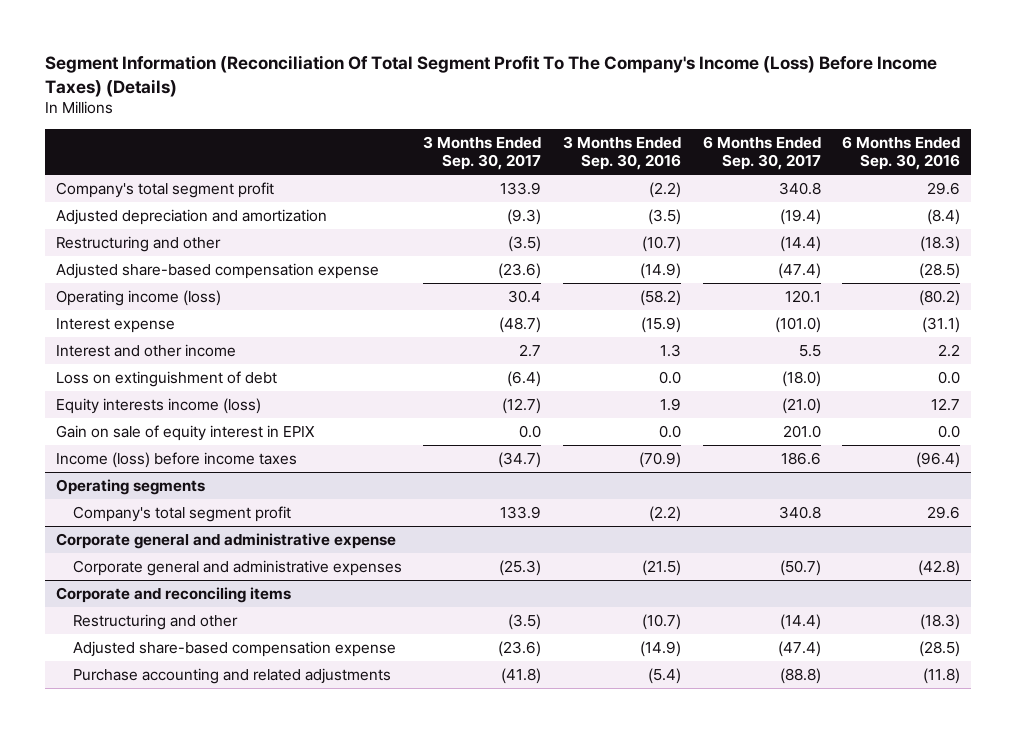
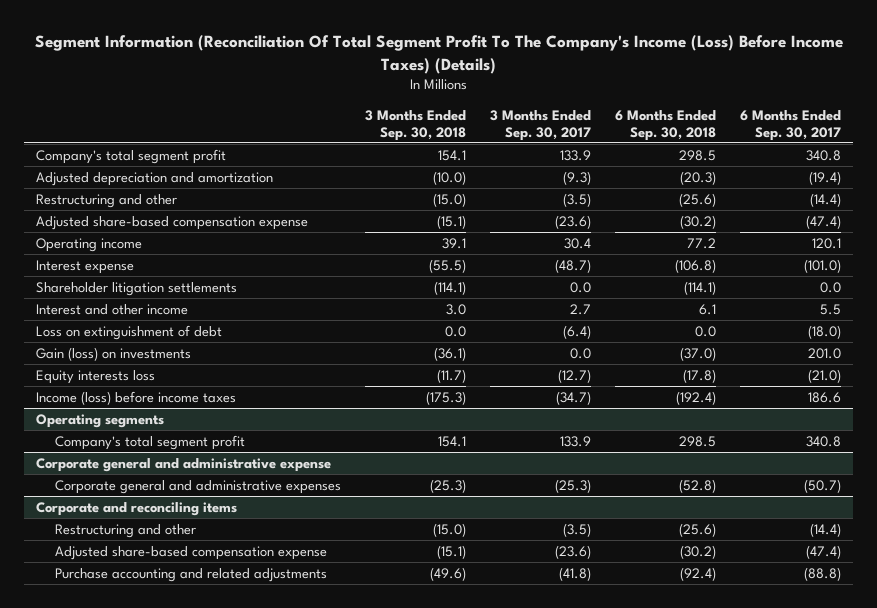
- | 3 Months Ended Sep. 30, 2017 | 3 Months Ended Sep. 30, 2016 | 6 Months Ended Sep. 30, 2017 | 6 Months Ended Sep. 30, 2016
+ | 3 Months Ended Sep. 30, 2018 | 3 Months Ended Sep. 30, 2017 | 6 Months Ended Sep. 30, 2018 | 6 Months Ended Sep. 30, 2017
- Operating income (loss) | 30.4 | (58.2) | 120.1 | (80.2)
+ Operating income | 39.1 | 30.4 | 77.2 | 120.1
+ Shareholder litigation settlements | (114.1) | 0.0 | (114.1) | 0.0
- Equity interests income (loss) | (12.7) | 1.9 | (21.0) | 12.7
- Gain on sale of equity interest in EPIX | 0.0 | 0.0 | 201.0 | 0.0
+ Gain (loss) on investments | (36.1) | 0.0 | (37.0) | 201.0
+ Equity interests loss | (11.7) | (12.7) | (17.8) | (21.0)

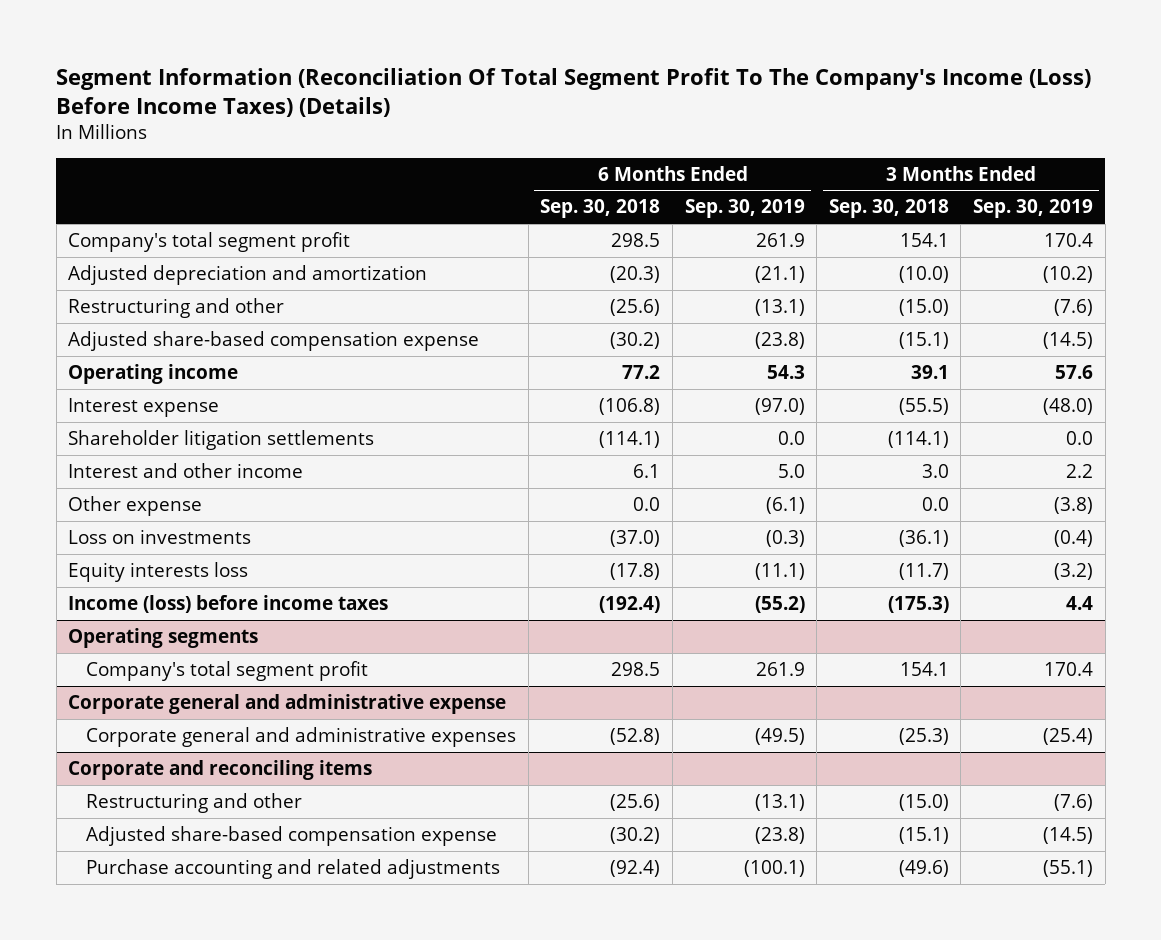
- | 3 Months Ended Sep. 30, 2018 | 3 Months Ended Sep. 30, 2017 | 6 Months Ended Sep. 30, 2018 | 6 Months Ended Sep. 30, 2017
+ | 6 Months Ended Sep. 30, 2018 | 6 Months Ended Sep. 30, 2019 | 3 Months Ended Sep. 30, 2018 | 3 Months Ended Sep. 30, 2019
- Loss on extinguishment of debt | 0.0 | (6.4) | 0.0 | (18.0)
- Gain (loss) on investments | (36.1) | 0.0 | (37.0) | 201.0
+ Other expense | 0.0 | (6.1) | 0.0 | (3.8)
+ Loss on investments | (37.0) | (0.3) | (36.1) | (0.4)

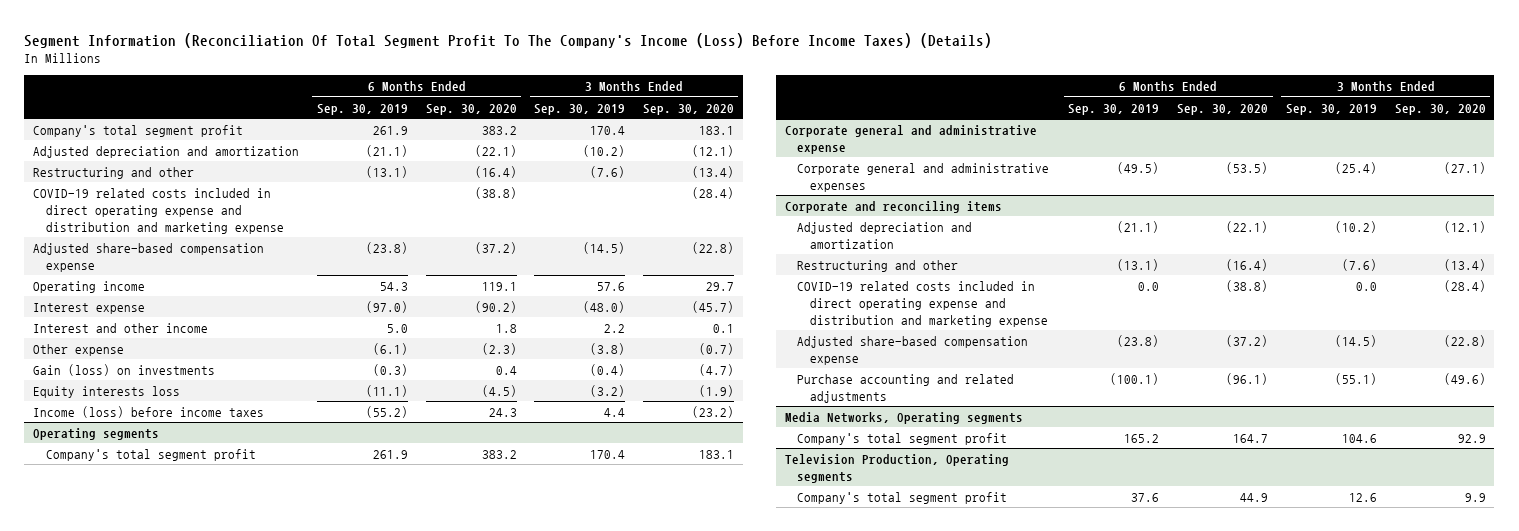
- | 6 Months Ended Sep. 30, 2018 | 6 Months Ended Sep. 30, 2019 | 3 Months Ended Sep. 30, 2018 | 3 Months Ended Sep. 30, 2019
+ | 6 Months Ended Sep. 30, 2019 | 6 Months Ended Sep. 30, 2020 | 3 Months Ended Sep. 30, 2019 | 3 Months Ended Sep. 30, 2020
+ COVID-19 related costs included in direct operating expense and distribution and marketing expense | | (38.8) | | (28.4)
- Shareholder litigation settlements | (114.1) | 0.0 | (114.1) | 0.0
- Loss on investments | (37.0) | (0.3) | (36.1) | (0.4)
+ Gain (loss) on investments | (0.3) | 0.4 | (0.4) | (4.7)
@ Corporate and reconciling items
+ Adjusted depreciation and amortization | (21.1) | (22.1) | (10.2) | (12.1)
+ COVID-19 related costs included in direct operating expense and distribution and marketing expense | 0.0 | (38.8) | 0.0 | (28.4)
+ Media Networks, Operating segments
+ Company's total segment profit | 165.2 | 164.7 | 104.6 | 92.9
+ Television Production, Operating segments
+ Company's total segment profit | 37.6 | 44.9 | 12.6 | 9.9

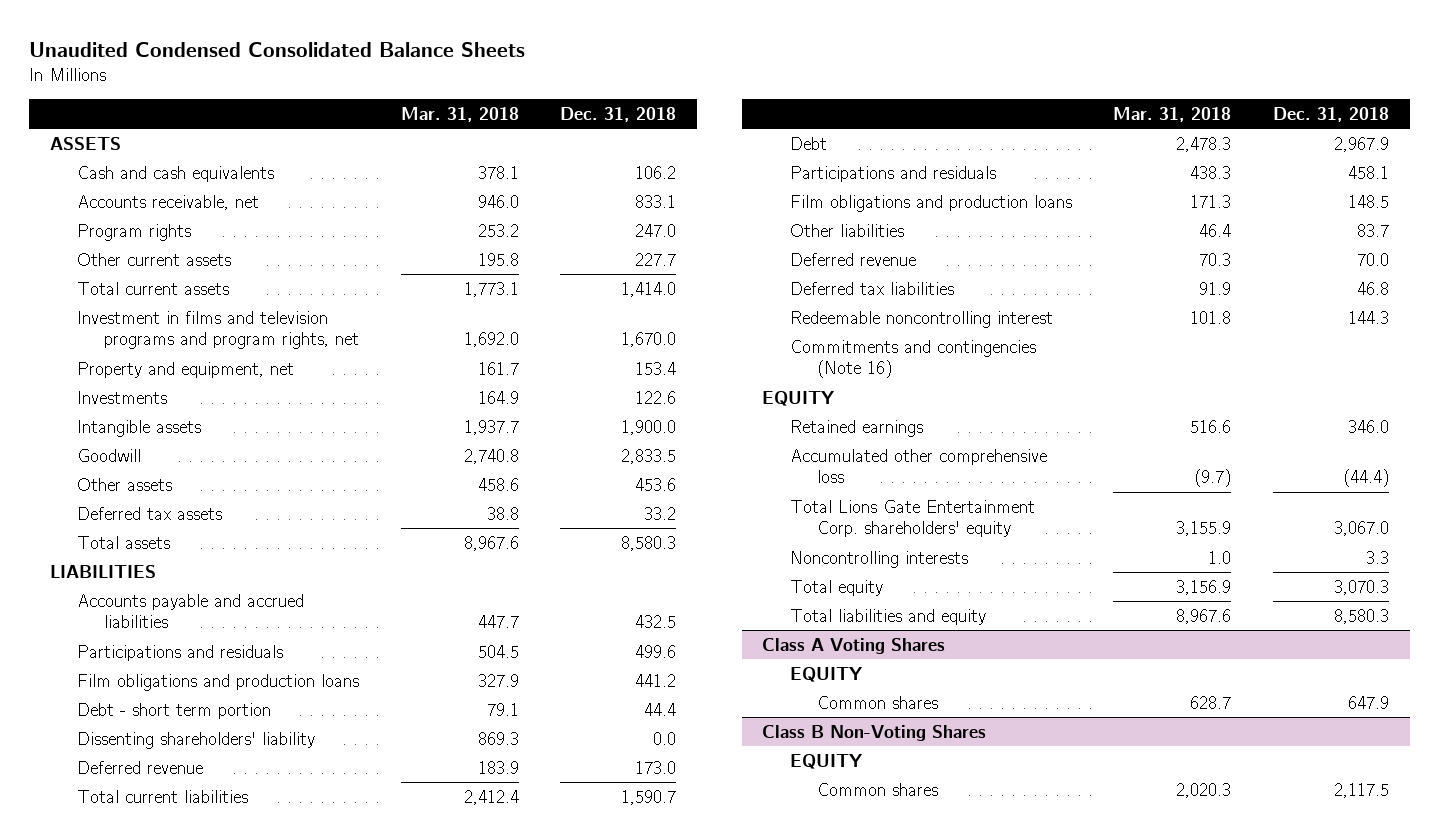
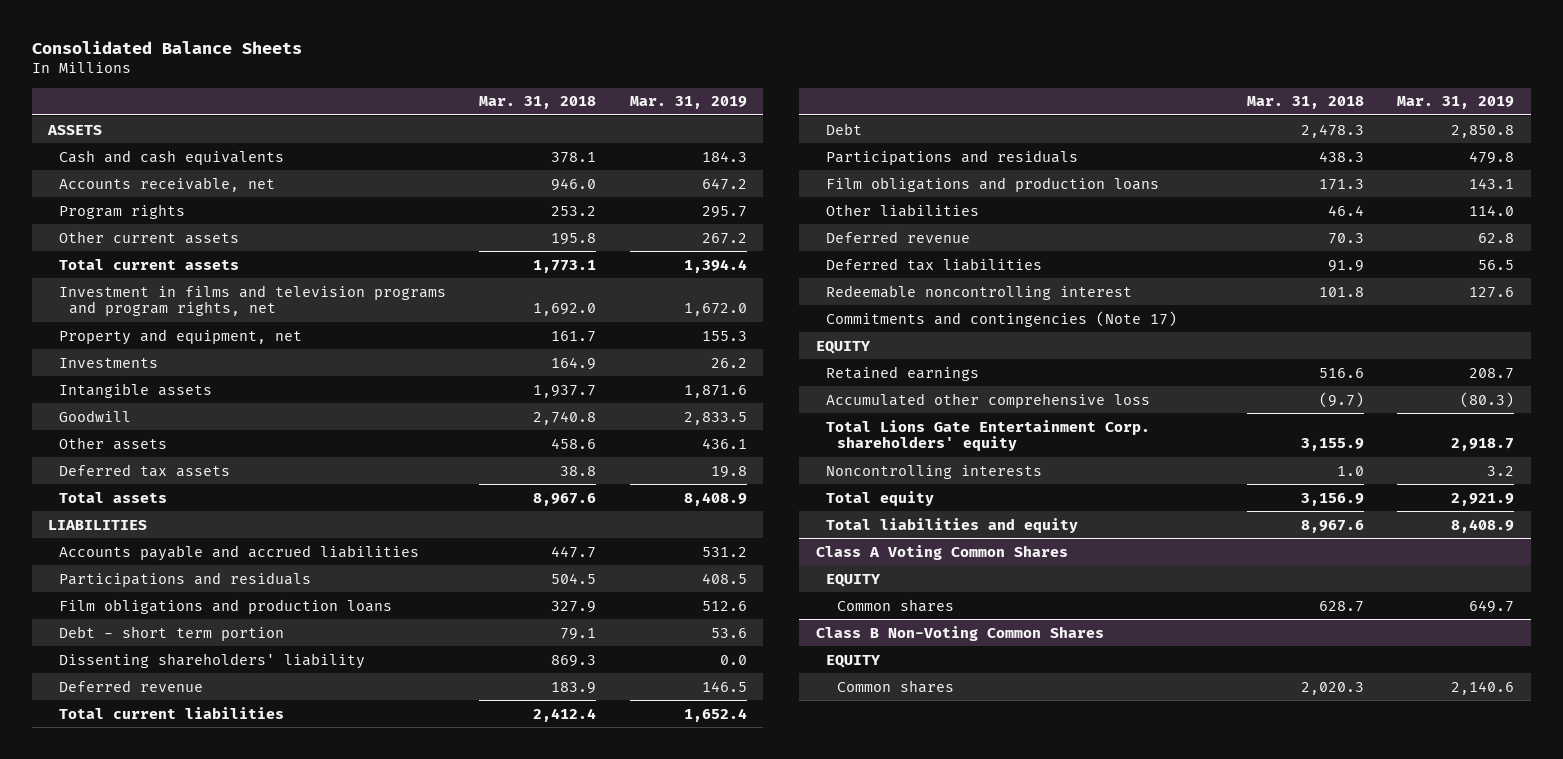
- Unaudited Condensed Consolidated Balance Sheets
+ Consolidated Balance Sheets
- | Mar. 31, 2018 | Dec. 31, 2018
+ | Mar. 31, 2018 | Mar. 31, 2019
- Commitments and contingencies (Note 16)
+ Commitments and contingencies (Note 17)
- Class A Voting Shares
+ Class A Voting Common Shares
- Class B Non-Voting Shares
+ Class B Non-Voting Common Shares

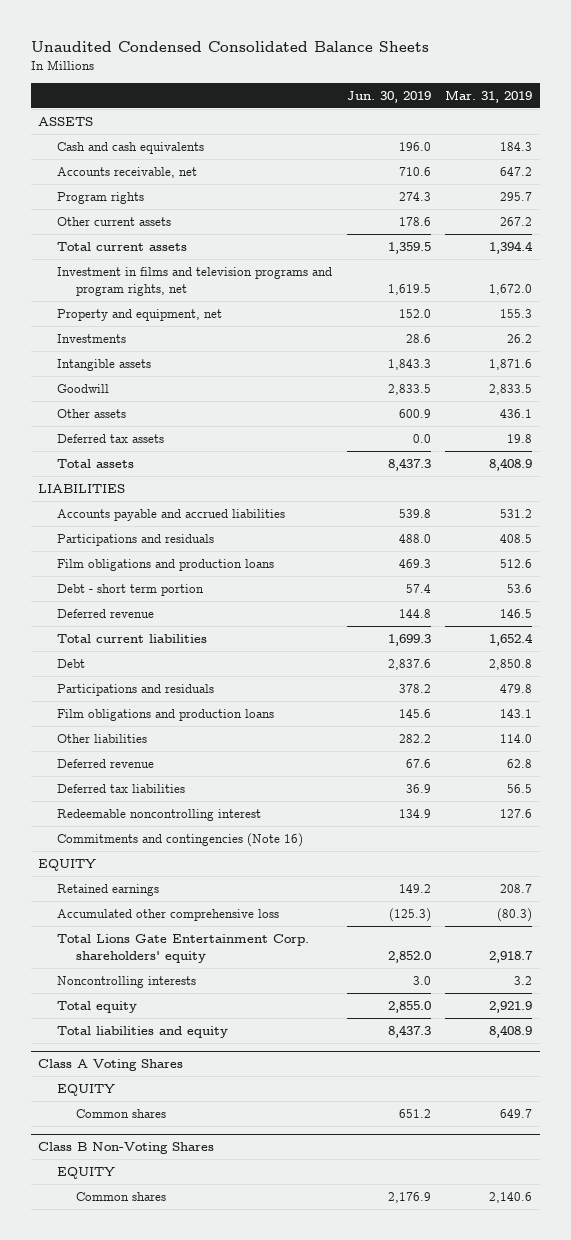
- Consolidated Balance Sheets
+ Unaudited Condensed Consolidated Balance Sheets
- | Mar. 31, 2018 | Mar. 31, 2019
+ | Jun. 30, 2019 | Mar. 31, 2019
- Dissenting shareholders' liability | 869.3 | 0.0
- Commitments and contingencies (Note 17)
+ Commitments and contingencies (Note 16)
- Class A Voting Common Shares
+ Class A Voting Shares
- Class B Non-Voting Common Shares
+ Class B Non-Voting Shares

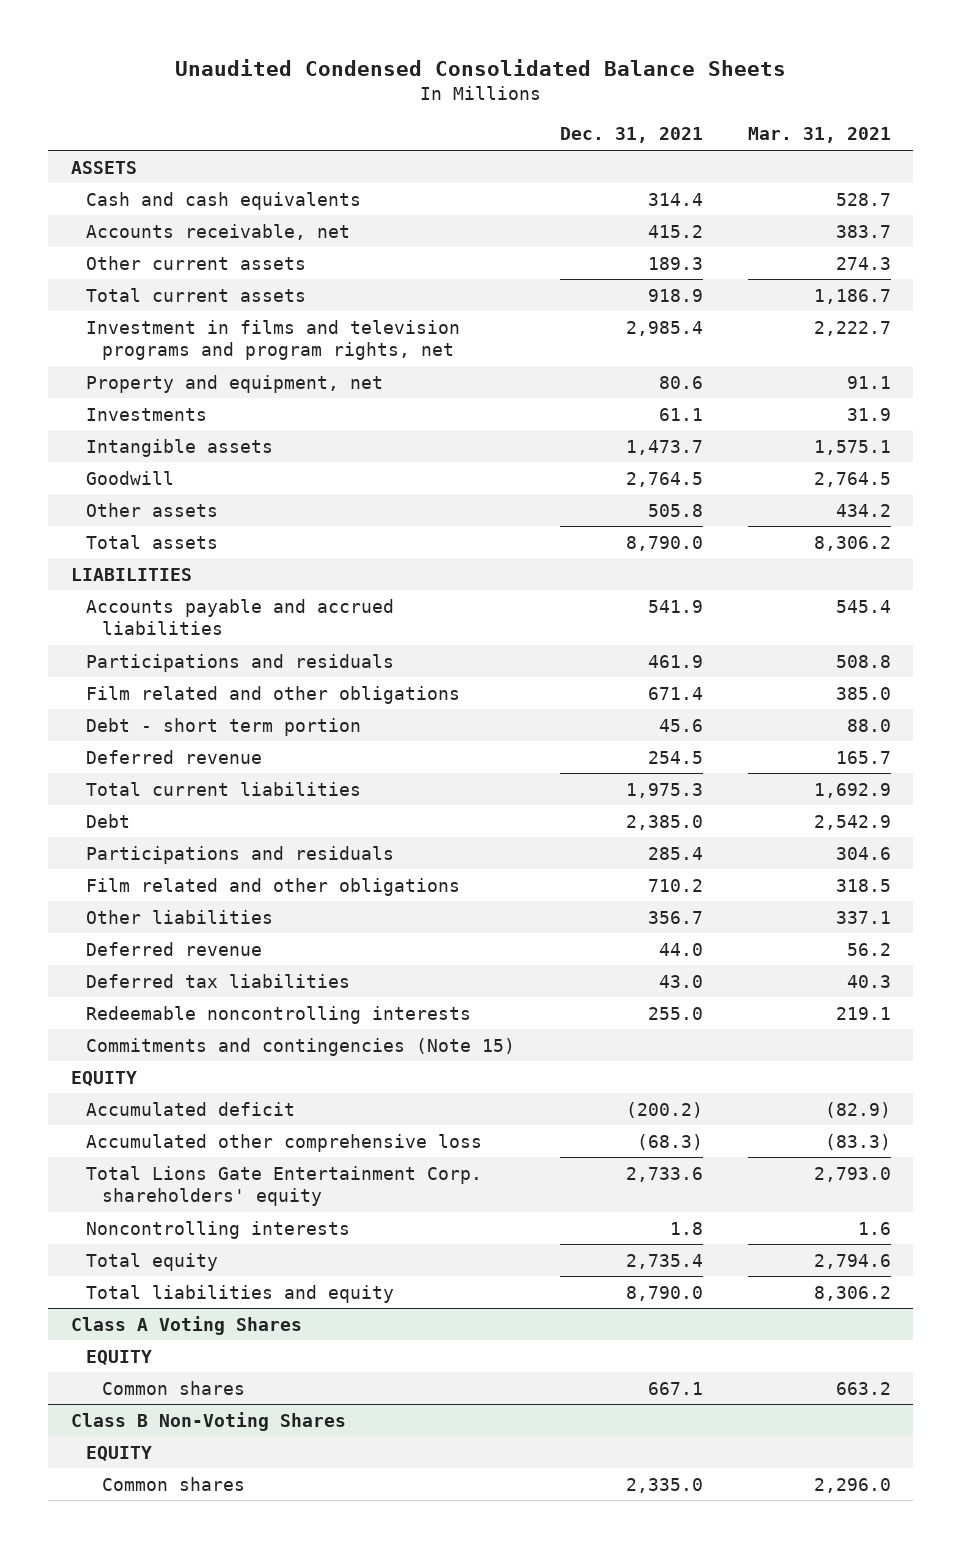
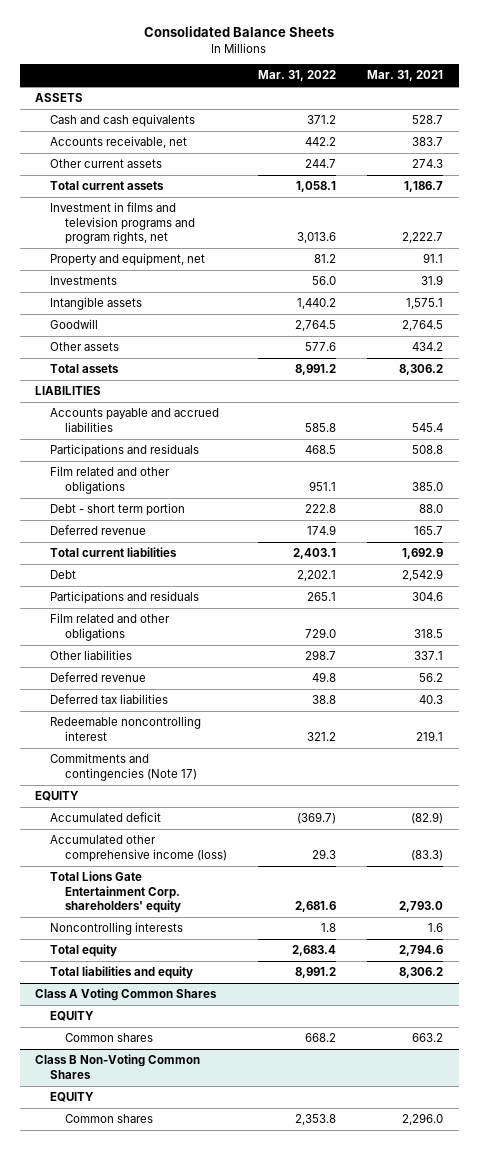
- Unaudited Condensed Consolidated Balance Sheets
+ Consolidated Balance Sheets
- | Dec. 31, 2021 | Mar. 31, 2021
+ | Mar. 31, 2022 | Mar. 31, 2021
- Redeemable noncontrolling interests | 255.0 | 219.1
- Commitments and contingencies (Note 15)
+ Redeemable noncontrolling interest | 321.2 | 219.1
+ Commitments and contingencies (Note 17)
- Accumulated other comprehensive loss | (68.3) | (83.3)
+ Accumulated other comprehensive income (loss) | 29.3 | (83.3)
- Class A Voting Shares
+ Class A Voting Common Shares
- Class B Non-Voting Shares
+ Class B Non-Voting Common Shares

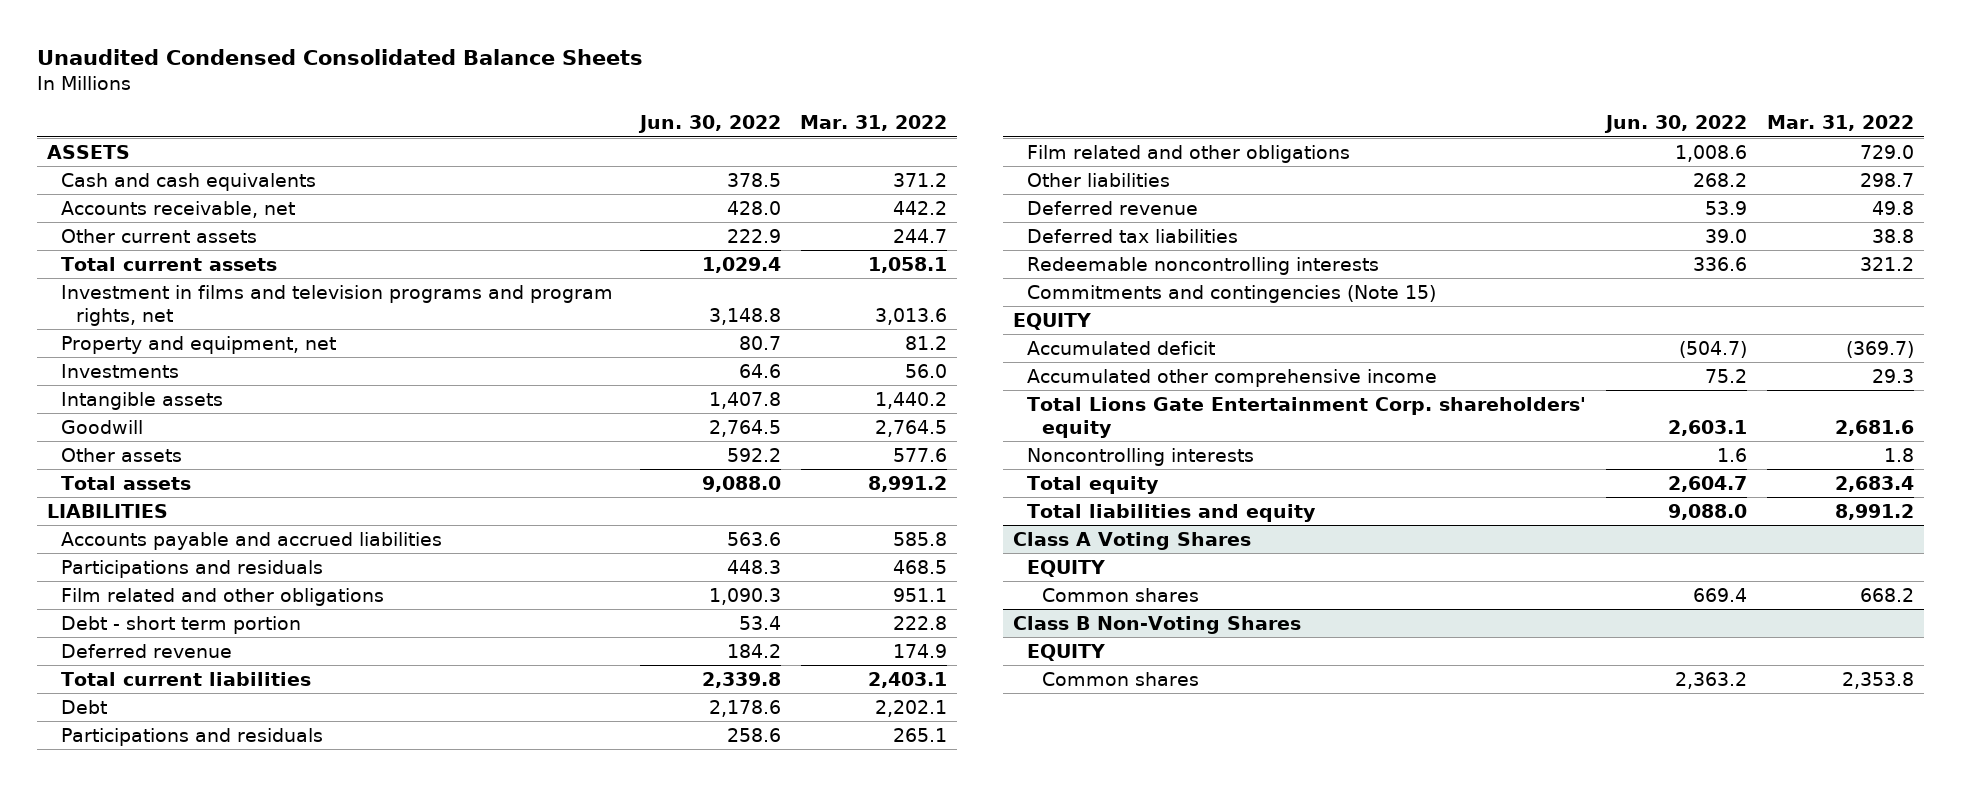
- Consolidated Balance Sheets
+ Unaudited Condensed Consolidated Balance Sheets
- | Mar. 31, 2022 | Mar. 31, 2021
+ | Jun. 30, 2022 | Mar. 31, 2022
- Redeemable noncontrolling interest | 321.2 | 219.1
- Commitments and contingencies (Note 17)
+ Redeemable noncontrolling interests | 336.6 | 321.2
+ Commitments and contingencies (Note 15)
- Accumulated other comprehensive income (loss) | 29.3 | (83.3)
+ Accumulated other comprehensive income | 75.2 | 29.3
- Class A Voting Common Shares
+ Class A Voting Shares
- Class B Non-Voting Common Shares
+ Class B Non-Voting Shares

